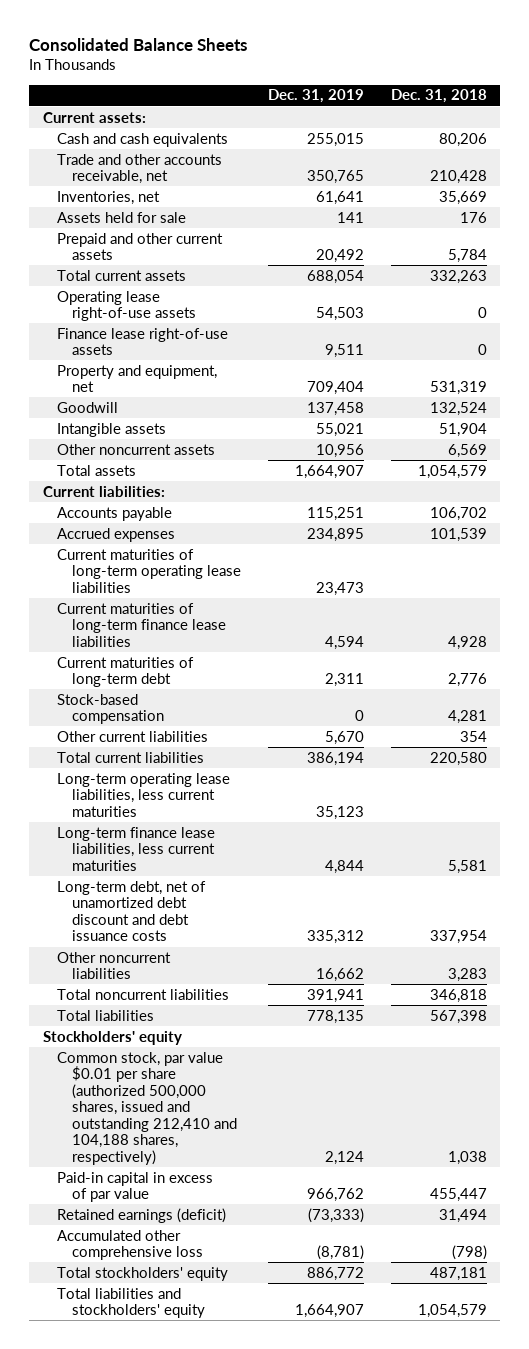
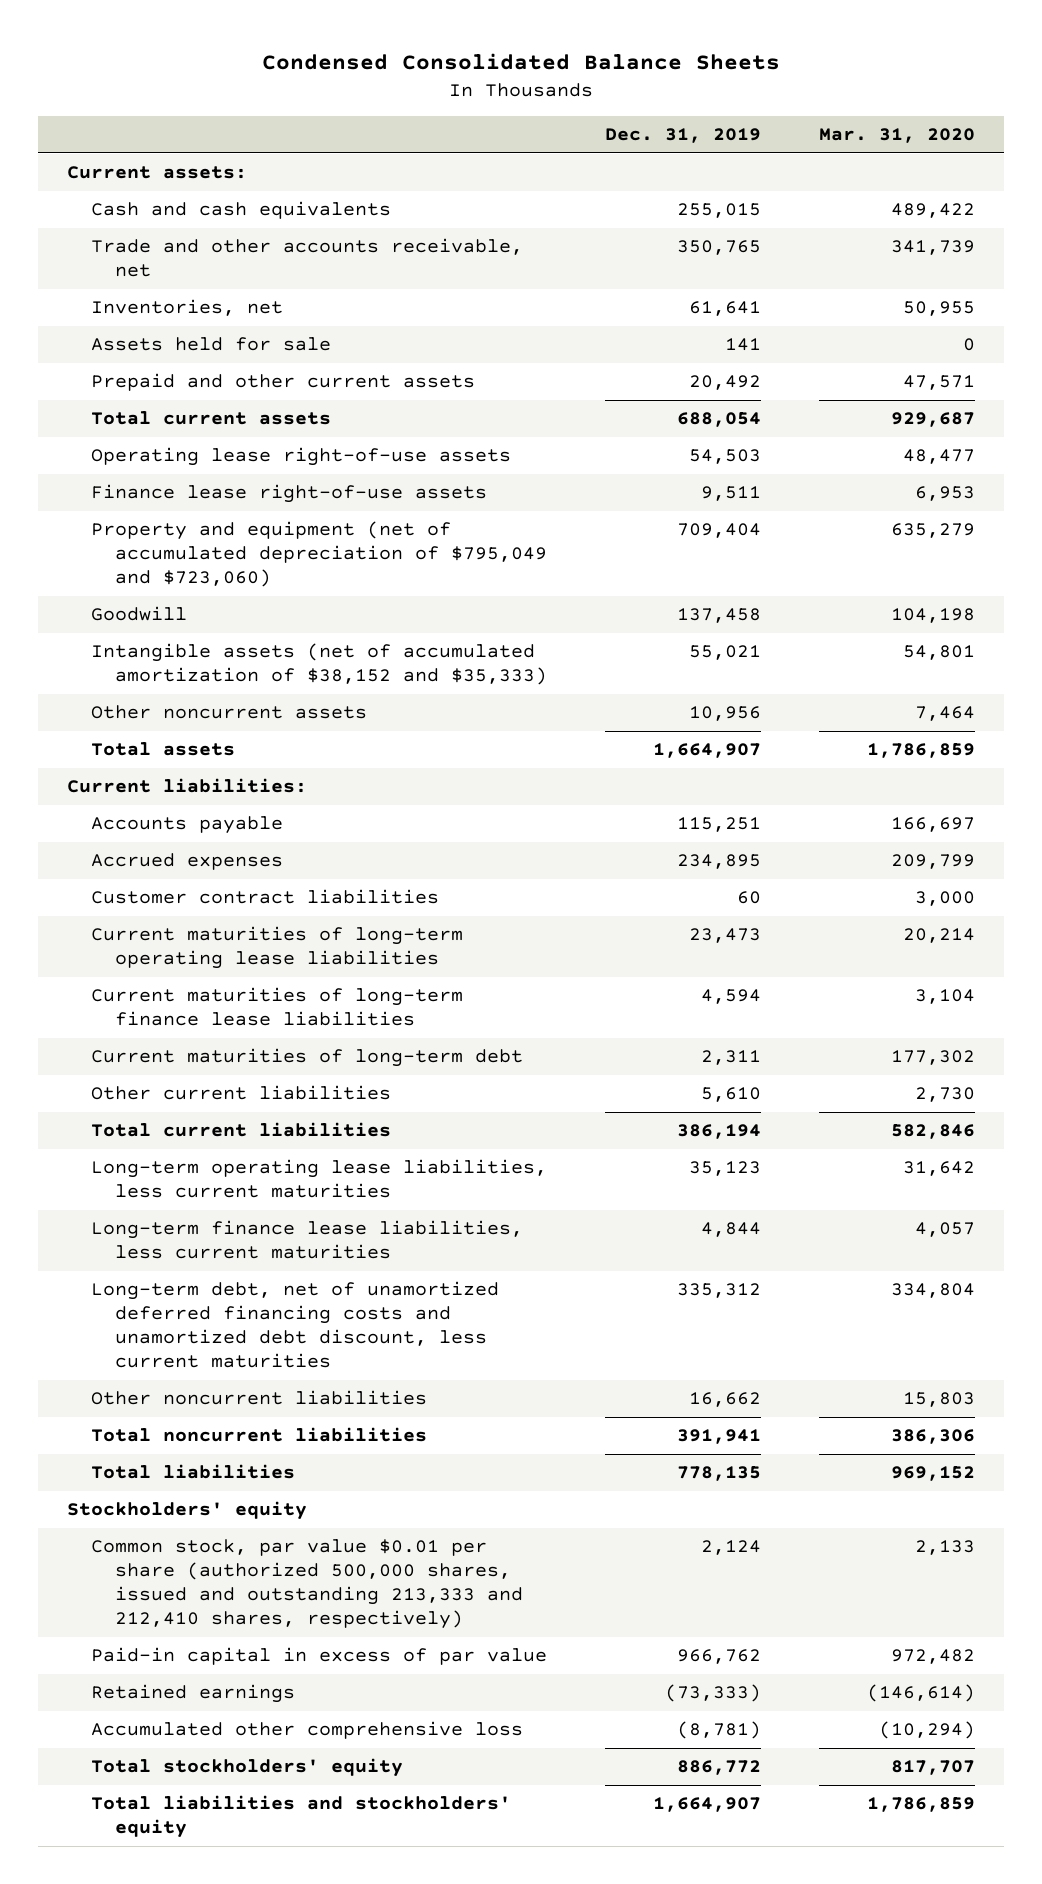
- Consolidated Balance Sheets
+ Condensed Consolidated Balance Sheets
- | Dec. 31, 2019 | Dec. 31, 2018
+ | Dec. 31, 2019 | Mar. 31, 2020
- Property and equipment, net | 709,404 | 531,319
+ Property and equipment (net of accumulated depreciation of $795,049 and $723,060) | 709,404 | 635,279
- Intangible assets | 55,021 | 51,904
+ Intangible assets (net of accumulated amortization of $38,152 and $35,333) | 55,021 | 54,801
+ Customer contract liabilities | 60 | 3,000
- Stock-based compensation | 0 | 4,281
- Other current liabilities | 5,670 | 354
+ Other current liabilities | 5,610 | 2,730
- Long-term debt, net of unamortized debt discount and debt issuance costs | 335,312 | 337,954
+ Long-term debt, net of unamortized deferred financing costs and unamortized debt discount, less current maturities | 335,312 | 334,804
- Common stock, par value $0.01 per share (authorized 500,000 shares, issued and outstanding 212,410 and 104,188 shares, respectively) | 2,124 | 1,038
+ Common stock, par value $0.01 per share (authorized 500,000 shares, issued and outstanding 213,333 and 212,410 shares, respectively) | 2,124 | 2,133
- Retained earnings (deficit) | (73,333) | 31,494
+ Retained earnings | (73,333) | (146,614)

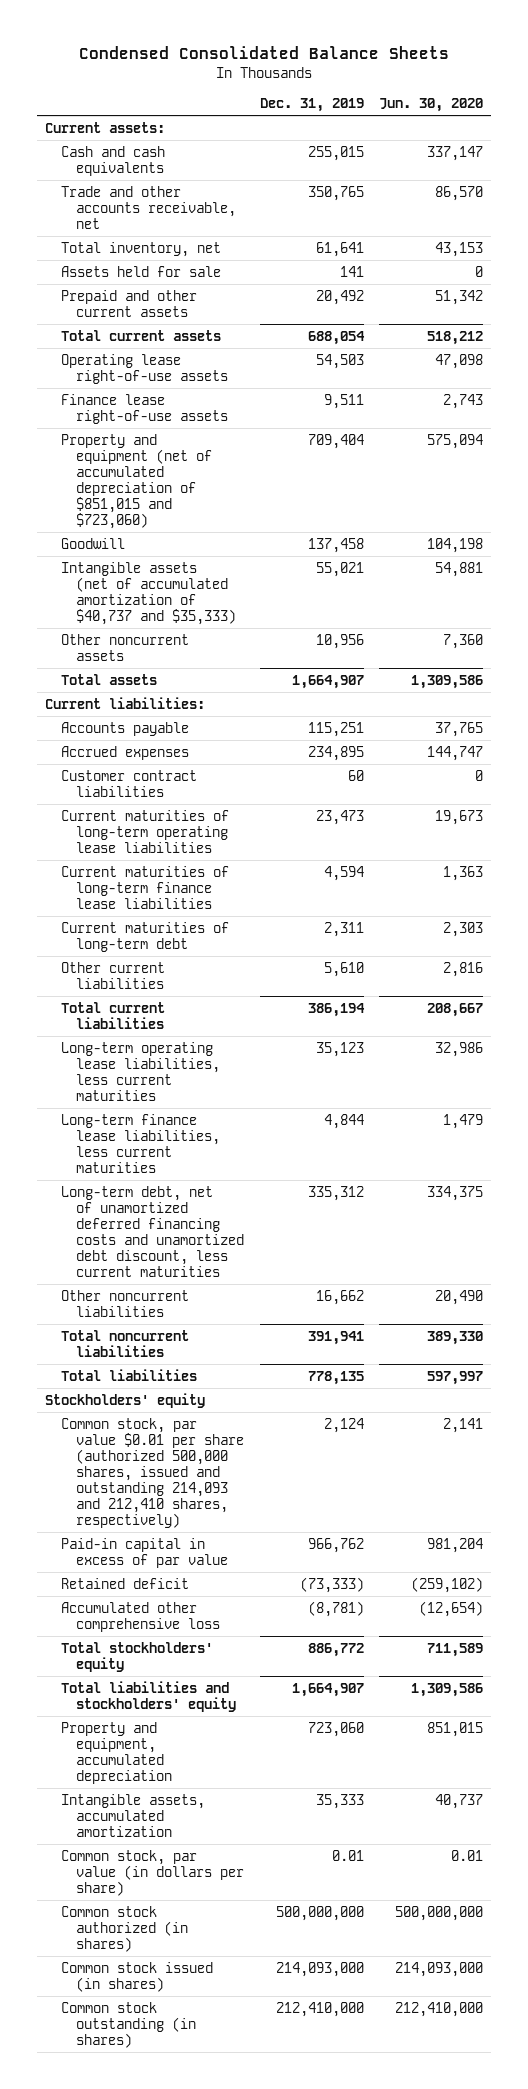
- | Dec. 31, 2019 | Mar. 31, 2020
+ | Dec. 31, 2019 | Jun. 30, 2020
- Inventories, net | 61,641 | 50,955
+ Total inventory, net | 61,641 | 43,153
- Property and equipment (net of accumulated depreciation of $795,049 and $723,060) | 709,404 | 635,279
+ Property and equipment (net of accumulated depreciation of $851,015 and $723,060) | 709,404 | 575,094
- Intangible assets (net of accumulated amortization of $38,152 and $35,333) | 55,021 | 54,801
+ Intangible assets (net of accumulated amortization of $40,737 and $35,333) | 55,021 | 54,881
- Common stock, par value $0.01 per share (authorized 500,000 shares, issued and outstanding 213,333 and 212,410 shares, respectively) | 2,124 | 2,133
+ Common stock, par value $0.01 per share (authorized 500,000 shares, issued and outstanding 214,093 and 212,410 shares, respectively) | 2,124 | 2,141
- Retained earnings | (73,333) | (146,614)
+ Retained deficit | (73,333) | (259,102)
+ Property and equipment, accumulated depreciation | 723,060 | 851,015
+ Intangible assets, accumulated amortization | 35,333 | 40,737
+ Common stock, par value (in dollars per share) | 0.01 | 0.01
+ Common stock authorized (in shares) | 500,000,000 | 500,000,000
+ Common stock issued (in shares) | 214,093,000 | 214,093,000
+ Common stock outstanding (in shares) | 212,410,000 | 212,410,000

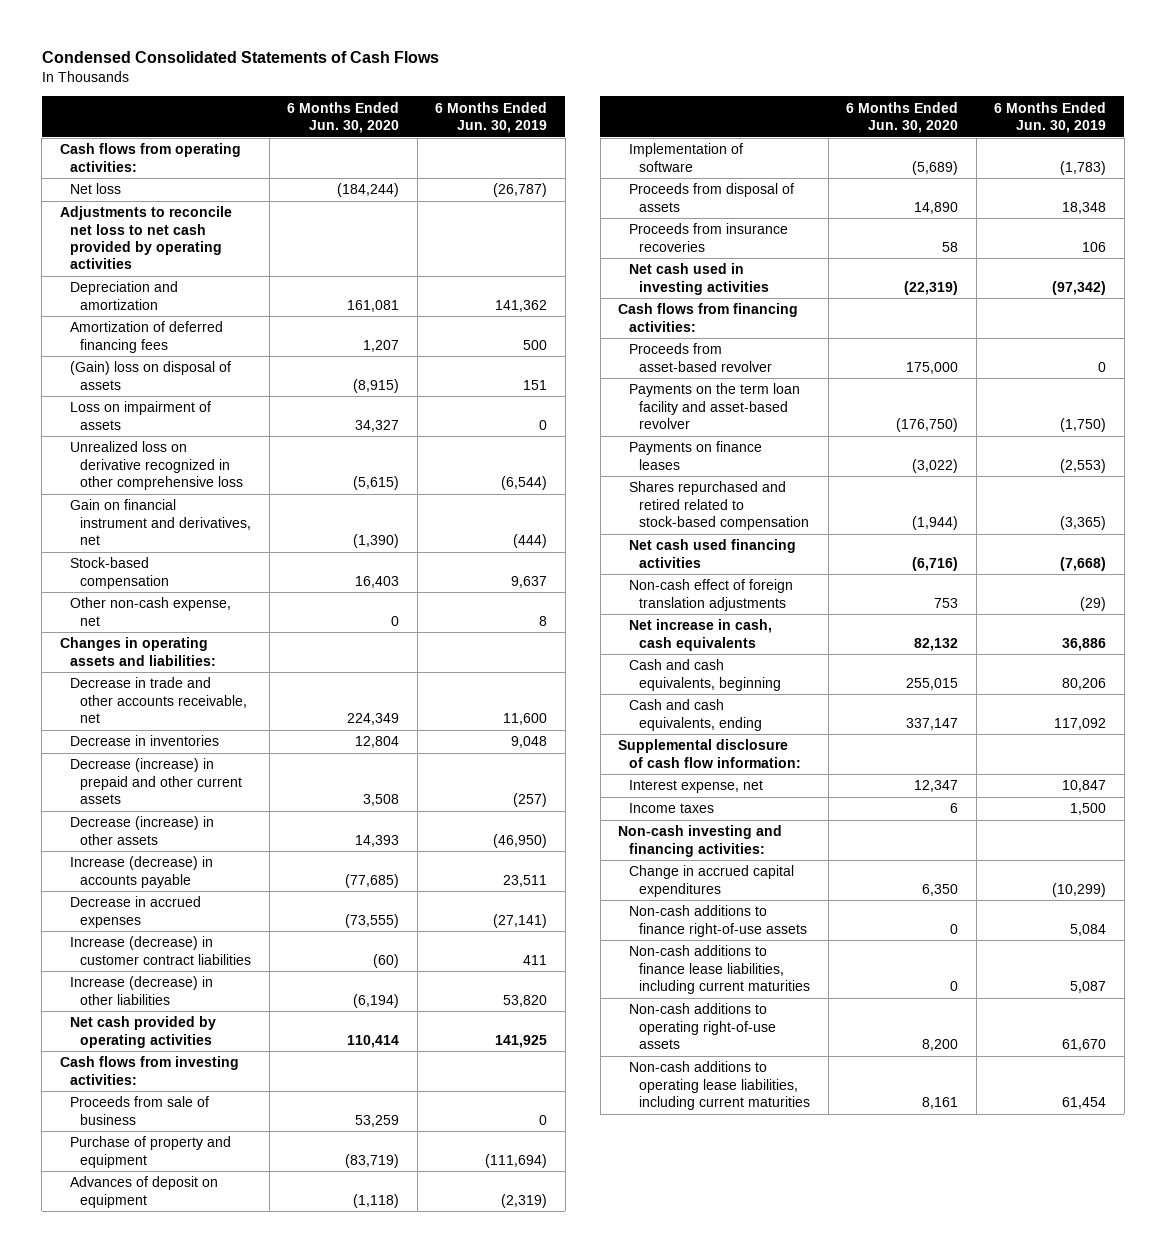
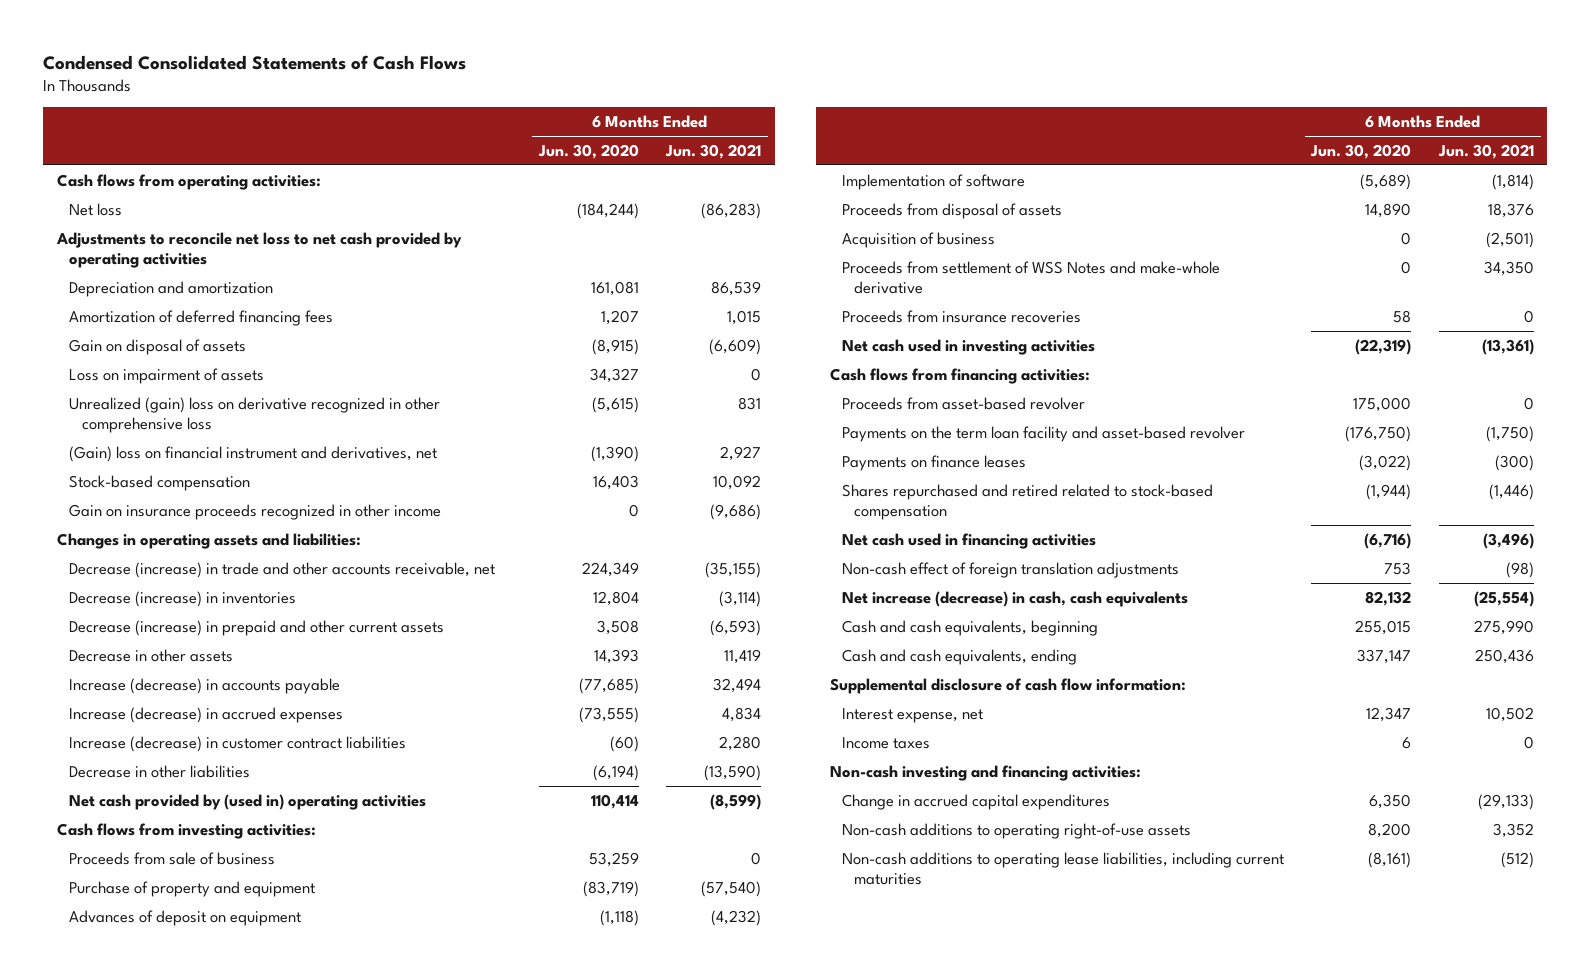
- | 6 Months Ended Jun. 30, 2020 | 6 Months Ended Jun. 30, 2019
+ | 6 Months Ended Jun. 30, 2020 | 6 Months Ended Jun. 30, 2021
- (Gain) loss on disposal of assets | (8,915) | 151
+ Gain on disposal of assets | (8,915) | (6,609)
- Unrealized loss on derivative recognized in other comprehensive loss | (5,615) | (6,544)
- Gain on financial instrument and derivatives, net | (1,390) | (444)
+ Unrealized (gain) loss on derivative recognized in other comprehensive loss | (5,615) | 831
+ (Gain) loss on financial instrument and derivatives, net | (1,390) | 2,927
- Other non-cash expense, net | 0 | 8
+ Gain on insurance proceeds recognized in other income | 0 | (9,686)
- Decrease in trade and other accounts receivable, net | 224,349 | 11,600
- Decrease in inventories | 12,804 | 9,048
+ Decrease (increase) in trade and other accounts receivable, net | 224,349 | (35,155)
+ Decrease (increase) in inventories | 12,804 | (3,114)
- Decrease (increase) in other assets | 14,393 | (46,950)
+ Decrease in other assets | 14,393 | 11,419
- Decrease in accrued expenses | (73,555) | (27,141)
+ Increase (decrease) in accrued expenses | (73,555) | 4,834
- Increase (decrease) in other liabilities | (6,194) | 53,820
- Net cash provided by operating activities | 110,414 | 141,925
+ Decrease in other liabilities | (6,194) | (13,590)
+ Net cash provided by (used in) operating activities | 110,414 | (8,599)
+ Acquisition of business | 0 | (2,501)
+ Proceeds from settlement of WSS Notes and make-whole derivative | 0 | 34,350
- Net cash used financing activities | (6,716) | (7,668)
+ Net cash used in financing activities | (6,716) | (3,496)
- Net increase in cash, cash equivalents | 82,132 | 36,886
+ Net increase (decrease) in cash, cash equivalents | 82,132 | (25,554)
- Non-cash additions to finance right-of-use assets | 0 | 5,084
- Non-cash additions to finance lease liabilities, including current maturities | 0 | 5,087
- Non-cash additions to operating lease liabilities, including current maturities | 8,161 | 61,454
+ Non-cash additions to operating lease liabilities, including current maturities | (8,161) | (512)

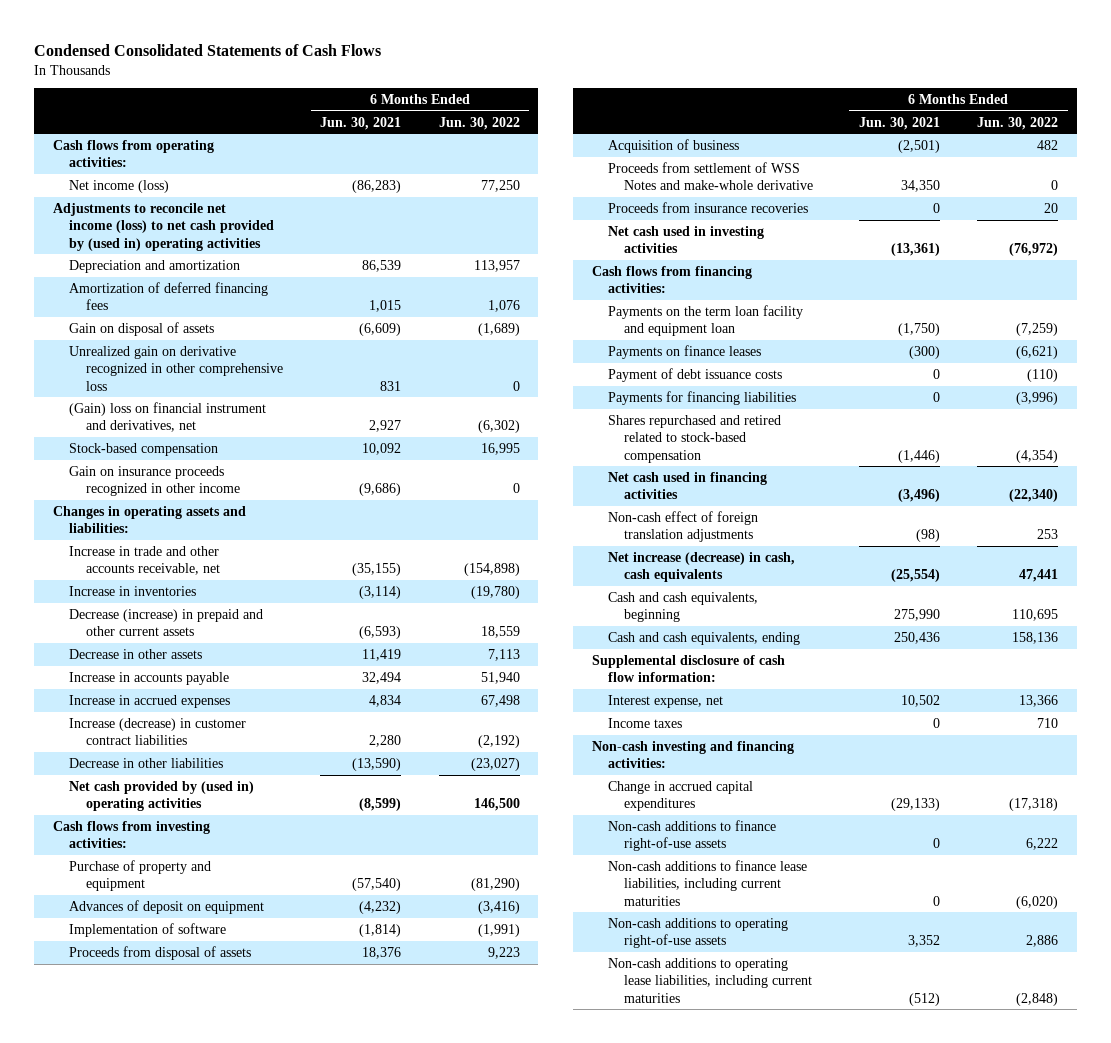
- | 6 Months Ended Jun. 30, 2020 | 6 Months Ended Jun. 30, 2021
+ | 6 Months Ended Jun. 30, 2021 | 6 Months Ended Jun. 30, 2022
- Net loss | (184,244) | (86,283)
- Adjustments to reconcile net loss to net cash provided by operating activities
+ Net income (loss) | (86,283) | 77,250
+ Adjustments to reconcile net income (loss) to net cash provided by (used in) operating activities
- Loss on impairment of assets | 34,327 | 0
- Unrealized (gain) loss on derivative recognized in other comprehensive loss | (5,615) | 831
+ Unrealized gain on derivative recognized in other comprehensive loss | 831 | 0
- Decrease (increase) in trade and other accounts receivable, net | 224,349 | (35,155)
- Decrease (increase) in inventories | 12,804 | (3,114)
+ Increase in trade and other accounts receivable, net | (35,155) | (154,898)
+ Increase in inventories | (3,114) | (19,780)
- Increase (decrease) in accounts payable | (77,685) | 32,494
- Increase (decrease) in accrued expenses | (73,555) | 4,834
+ Increase in accounts payable | 32,494 | 51,940
+ Increase in accrued expenses | 4,834 | 67,498
- Proceeds from sale of business | 53,259 | 0
- Proceeds from asset-based revolver | 175,000 | 0
- Payments on the term loan facility and asset-based revolver | (176,750) | (1,750)
+ Payments on the term loan facility and equipment loan | (1,750) | (7,259)
+ Payment of debt issuance costs | 0 | (110)
+ Payments for financing liabilities | 0 | (3,996)
+ Non-cash additions to finance right-of-use assets | 0 | 6,222
+ Non-cash additions to finance lease liabilities, including current maturities | 0 | (6,020)

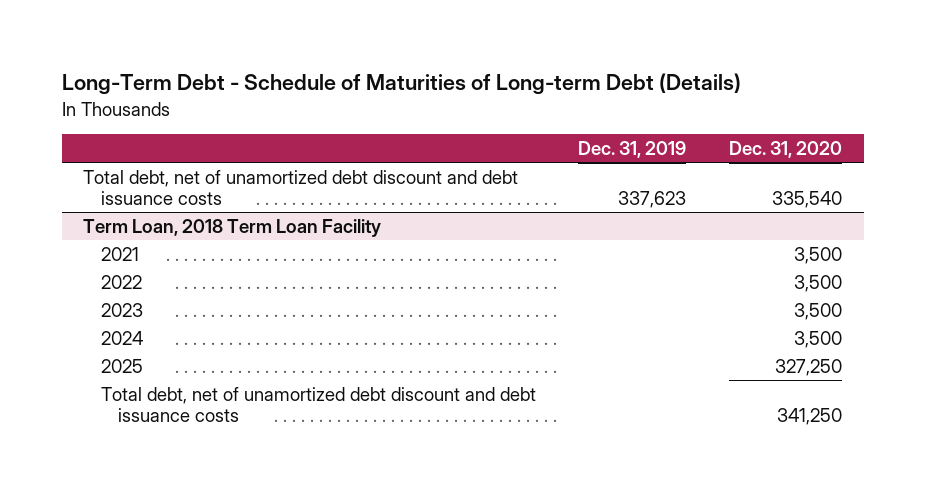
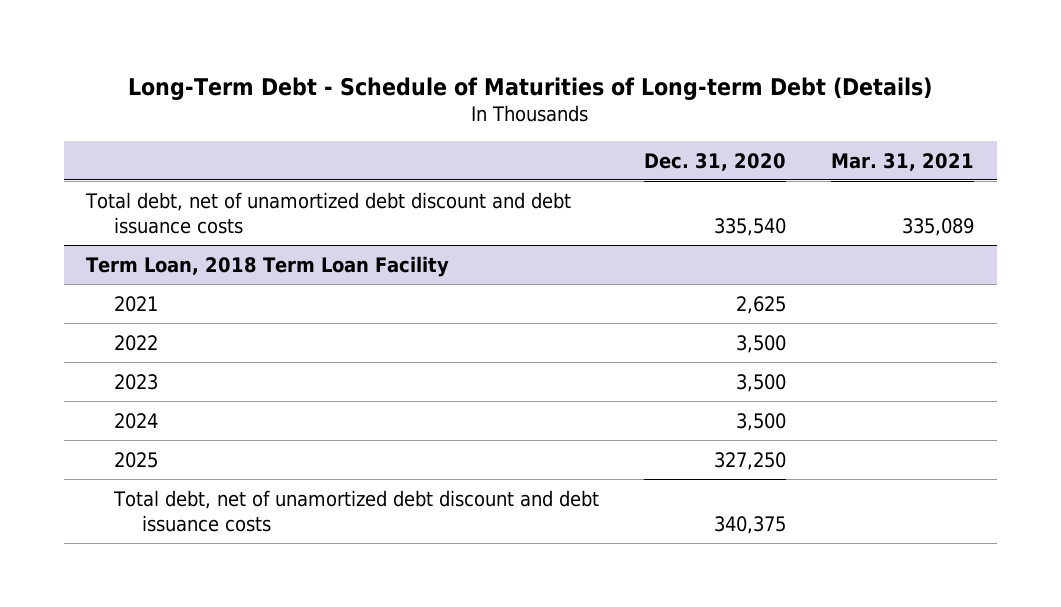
- | Dec. 31, 2019 | Dec. 31, 2020
+ | Dec. 31, 2020 | Mar. 31, 2021
@ Term Loan, 2018 Term Loan Facility
- 2021 | | 3,500
+ 2021 | 2,625 |
- Total debt, net of unamortized debt discount and debt issuance costs | | 341,250
+ Total debt, net of unamortized debt discount and debt issuance costs | 340,375 |

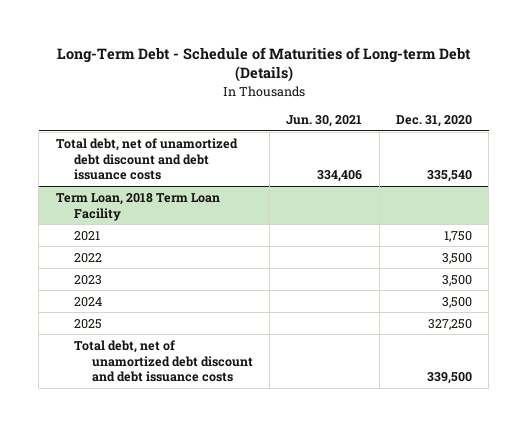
- | Dec. 31, 2020 | Mar. 31, 2021
+ | Jun. 30, 2021 | Dec. 31, 2020
@ Term Loan, 2018 Term Loan Facility
- 2021 | 2,625 |
+ 2021 | | 1,750
- Total debt, net of unamortized debt discount and debt issuance costs | 340,375 |
+ Total debt, net of unamortized debt discount and debt issuance costs | | 339,500

